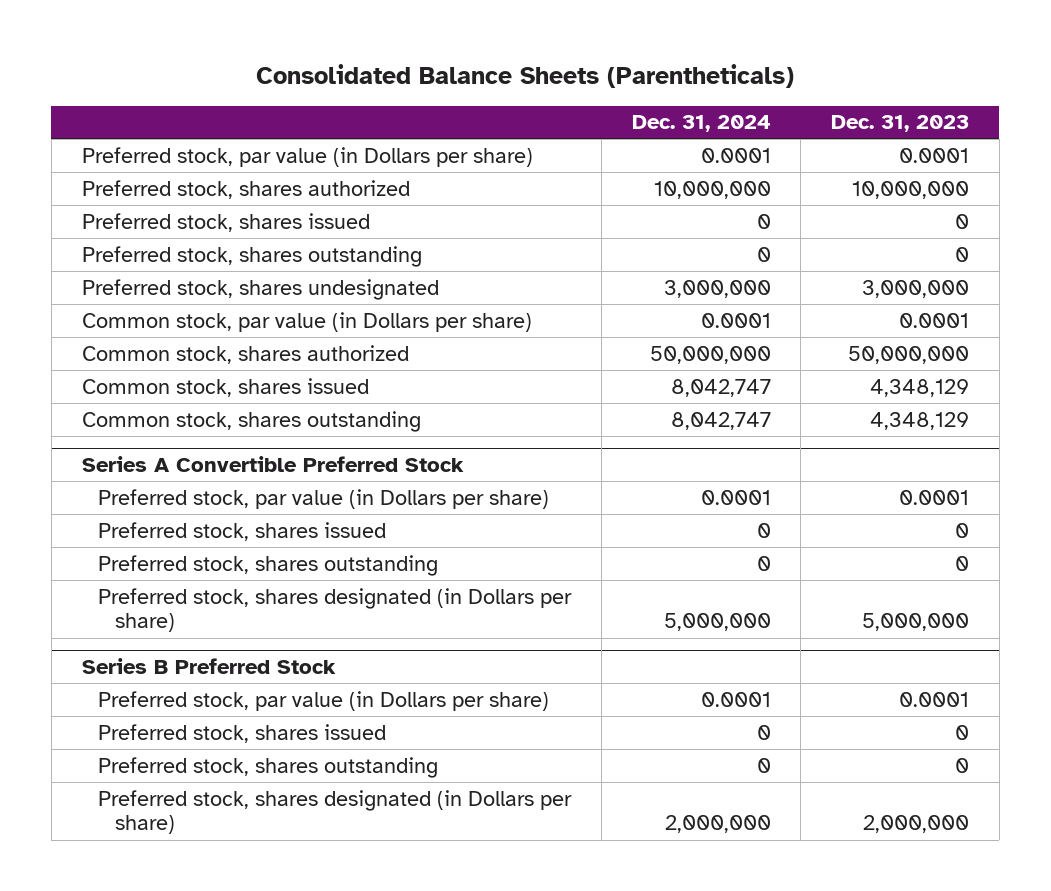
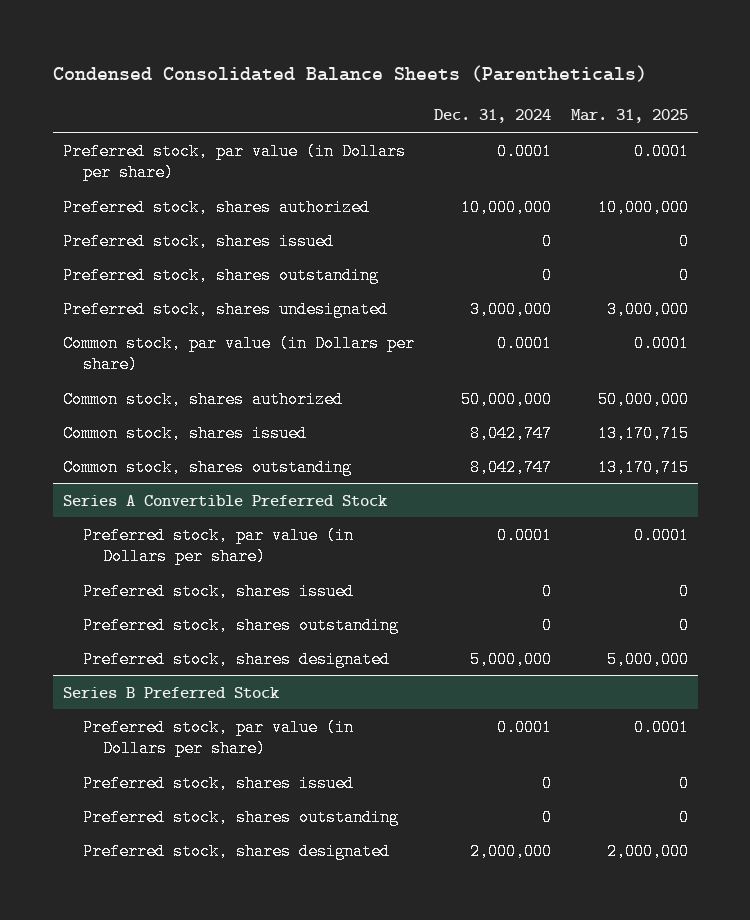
- Consolidated Balance Sheets (Parentheticals)
+ Condensed Consolidated Balance Sheets (Parentheticals)
- | Dec. 31, 2024 | Dec. 31, 2023
+ | Dec. 31, 2024 | Mar. 31, 2025
@ Series A Convertible Preferred Stock
- Preferred stock, shares designated (in Dollars per share) | 5,000,000 | 5,000,000
+ Preferred stock, shares designated | 5,000,000 | 5,000,000
@ Series B Preferred Stock
- Preferred stock, shares designated (in Dollars per share) | 2,000,000 | 2,000,000
+ Preferred stock, shares designated | 2,000,000 | 2,000,000

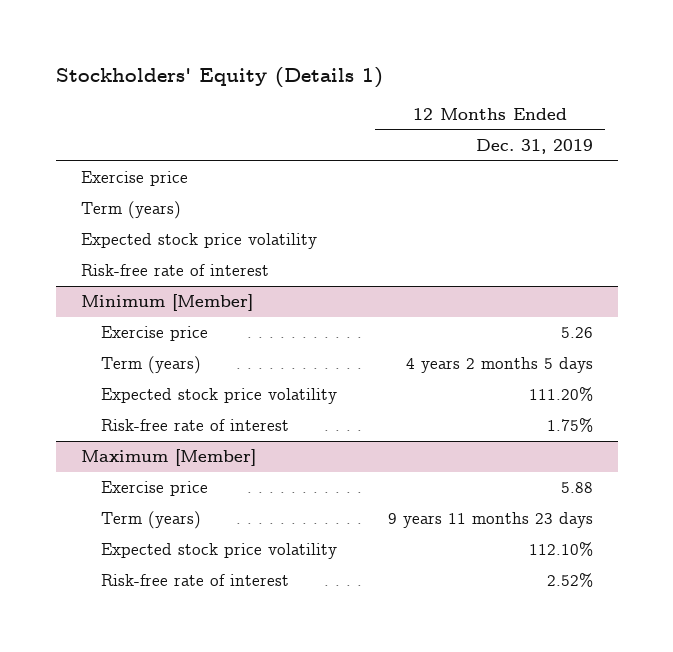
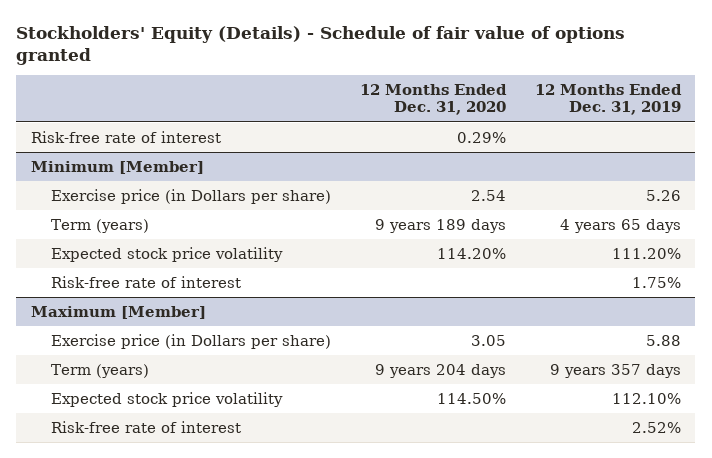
- Stockholders' Equity (Details 1)
+ Stockholders' Equity (Details) - Schedule of fair value of options granted
- | 12 Months Ended Dec. 31, 2019
+ | 12 Months Ended Dec. 31, 2020 | 12 Months Ended Dec. 31, 2019
- Exercise price
- Term (years)
- Expected stock price volatility
@ Minimum [Member]
- Exercise price | 5.26
- Term (years) | 4 years 2 months 5 days
+ Exercise price (in Dollars per share) | 2.54 | 5.26
+ Term (years) | 9 years 189 days | 4 years 65 days
@ Maximum [Member]
- Exercise price | 5.88
- Term (years) | 9 years 11 months 23 days
+ Exercise price (in Dollars per share) | 3.05 | 5.88
+ Term (years) | 9 years 204 days | 9 years 357 days

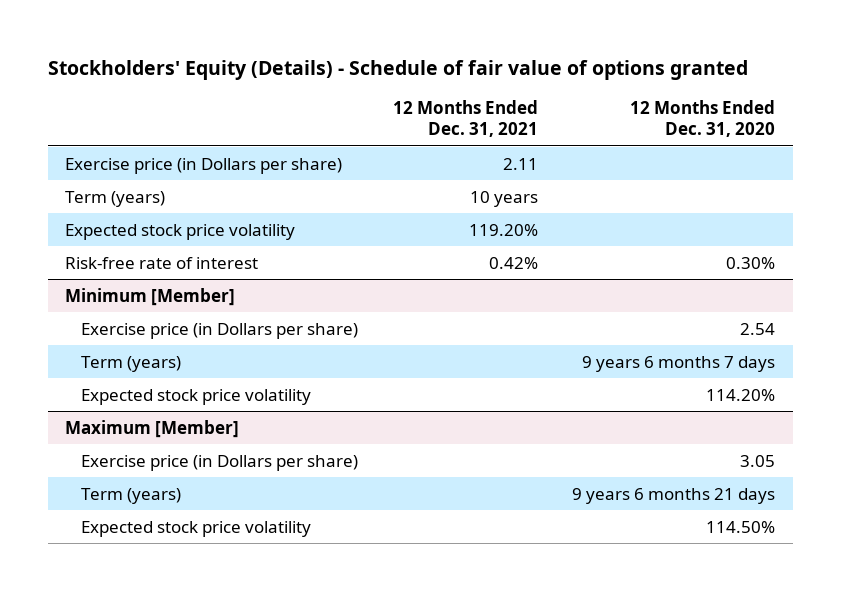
- | 12 Months Ended Dec. 31, 2020 | 12 Months Ended Dec. 31, 2019
+ | 12 Months Ended Dec. 31, 2021 | 12 Months Ended Dec. 31, 2020
- Risk-free rate of interest | 0.29% |
+ Exercise price (in Dollars per share) | 2.11 |
+ Term (years) | 10 years |
+ Expected stock price volatility | 119.20% |
+ Risk-free rate of interest | 0.42% | 0.30%
@ Minimum [Member]
- Term (years) | 9 years 189 days | 4 years 65 days
+ Term (years) | | 9 years 6 months 7 days
- Risk-free rate of interest | | 1.75%
@ Maximum [Member]
- Term (years) | 9 years 204 days | 9 years 357 days
+ Term (years) | | 9 years 6 months 21 days
- Risk-free rate of interest | | 2.52%

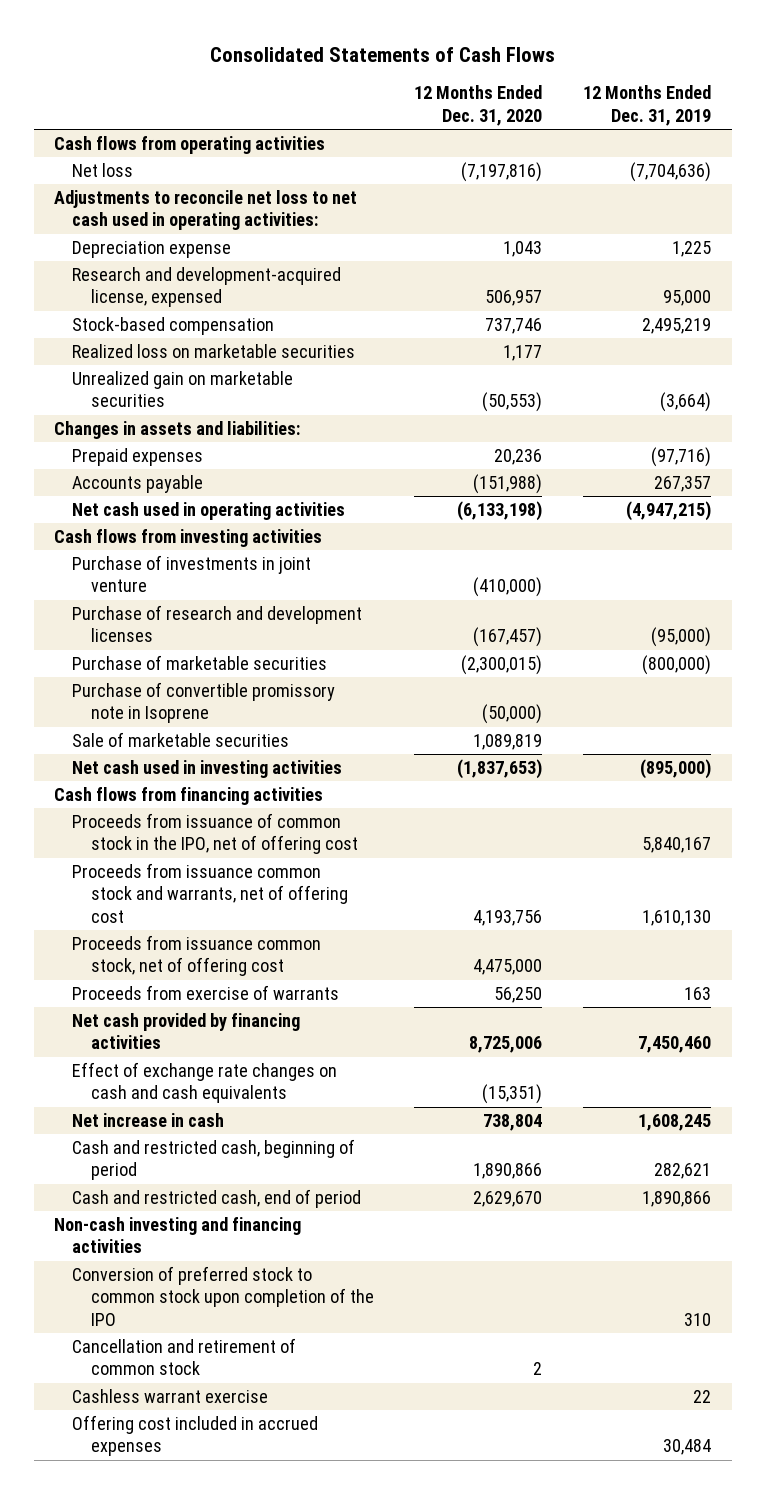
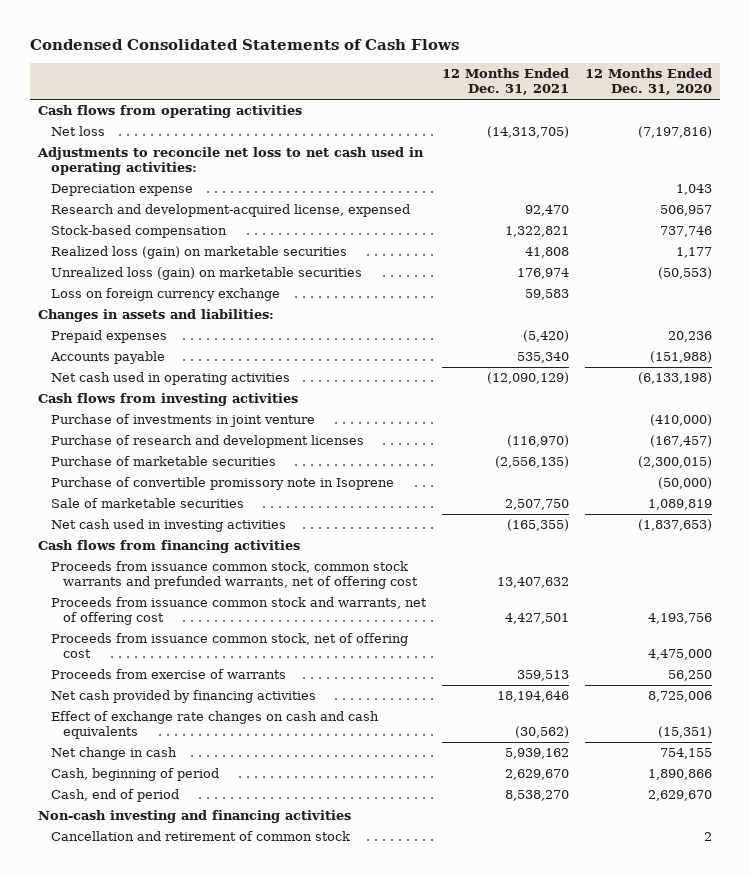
- Consolidated Statements of Cash Flows
+ Condensed Consolidated Statements of Cash Flows
- | 12 Months Ended Dec. 31, 2020 | 12 Months Ended Dec. 31, 2019
+ | 12 Months Ended Dec. 31, 2021 | 12 Months Ended Dec. 31, 2020
- Realized loss on marketable securities | 1,177 |
- Unrealized gain on marketable securities | (50,553) | (3,664)
+ Realized loss (gain) on marketable securities | 41,808 | 1,177
+ Unrealized loss (gain) on marketable securities | 176,974 | (50,553)
+ Loss on foreign currency exchange | 59,583 |
- Proceeds from issuance of common stock in the IPO, net of offering cost | | 5,840,167
+ Proceeds from issuance common stock, common stock warrants and prefunded warrants, net of offering cost | 13,407,632 |
- Net increase in cash | 738,804 | 1,608,245
- Cash and restricted cash, beginning of period | 1,890,866 | 282,621
- Cash and restricted cash, end of period | 2,629,670 | 1,890,866
+ Net change in cash | 5,939,162 | 754,155
+ Cash, beginning of period | 2,629,670 | 1,890,866
+ Cash, end of period | 8,538,270 | 2,629,670
- Conversion of preferred stock to common stock upon completion of the IPO | | 310
- Cashless warrant exercise | | 22
- Offering cost included in accrued expenses | | 30,484

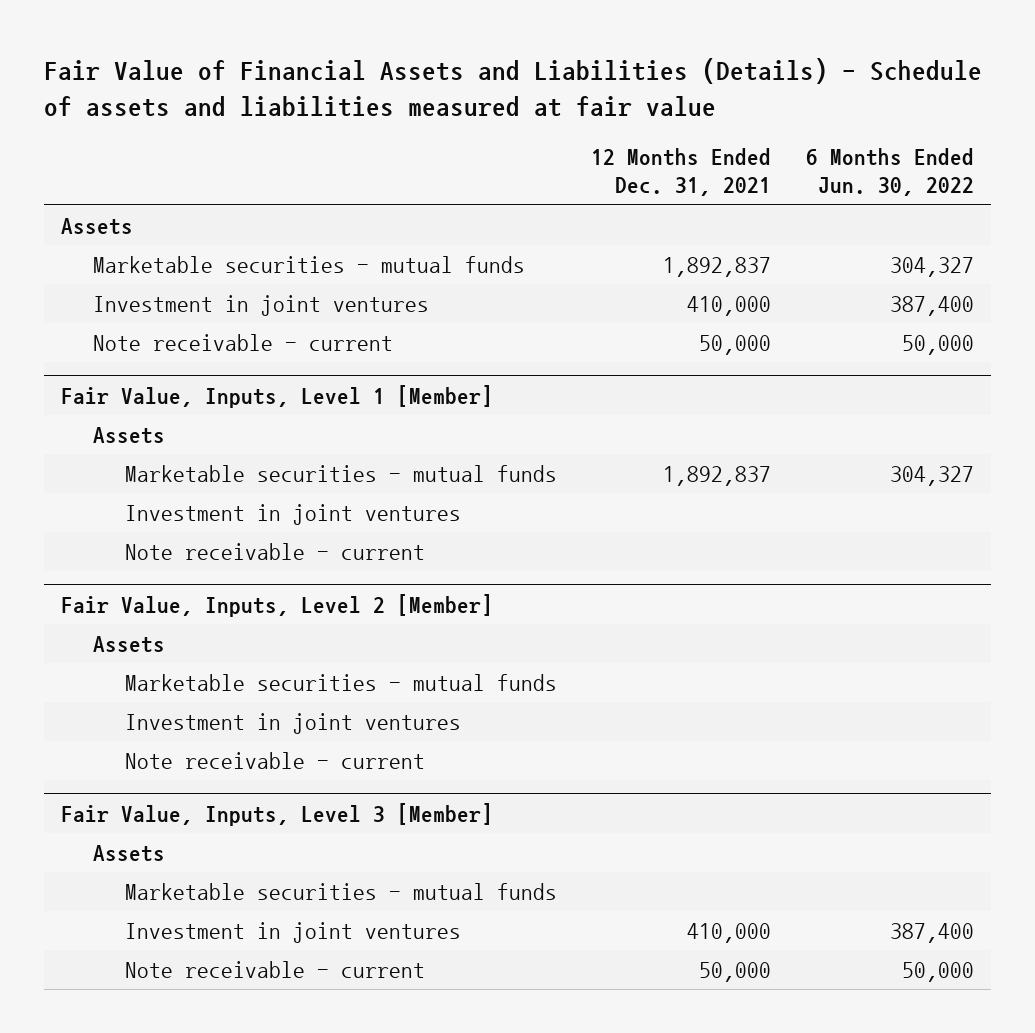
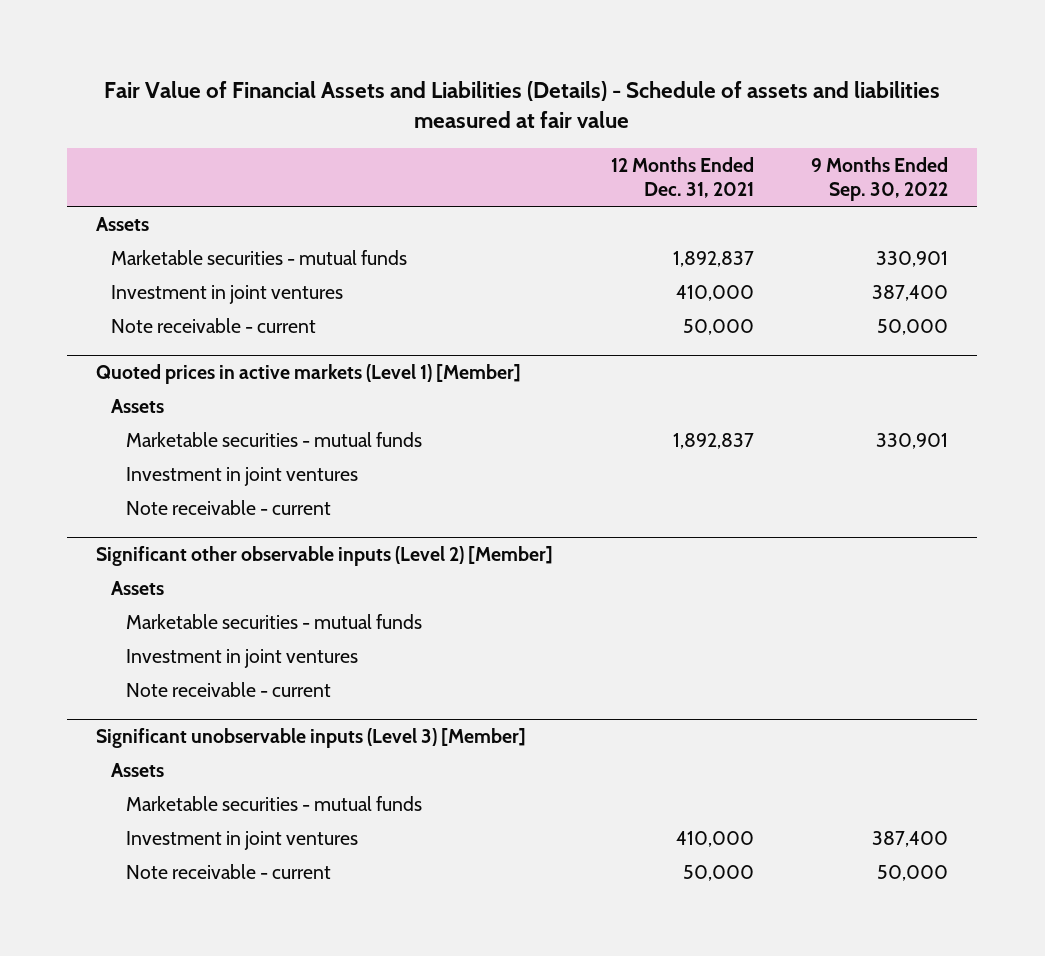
- | 12 Months Ended Dec. 31, 2021 | 6 Months Ended Jun. 30, 2022
+ | 12 Months Ended Dec. 31, 2021 | 9 Months Ended Sep. 30, 2022
- Fair Value, Inputs, Level 1 [Member]
+ Quoted prices in active markets (Level 1) [Member]
- Fair Value, Inputs, Level 2 [Member]
+ Significant other observable inputs (Level 2) [Member]
- Fair Value, Inputs, Level 3 [Member]
+ Significant unobservable inputs (Level 3) [Member]

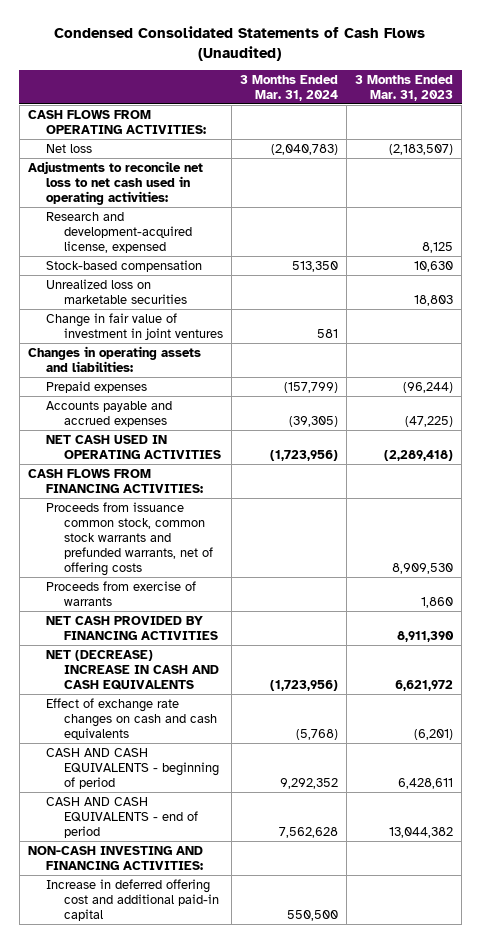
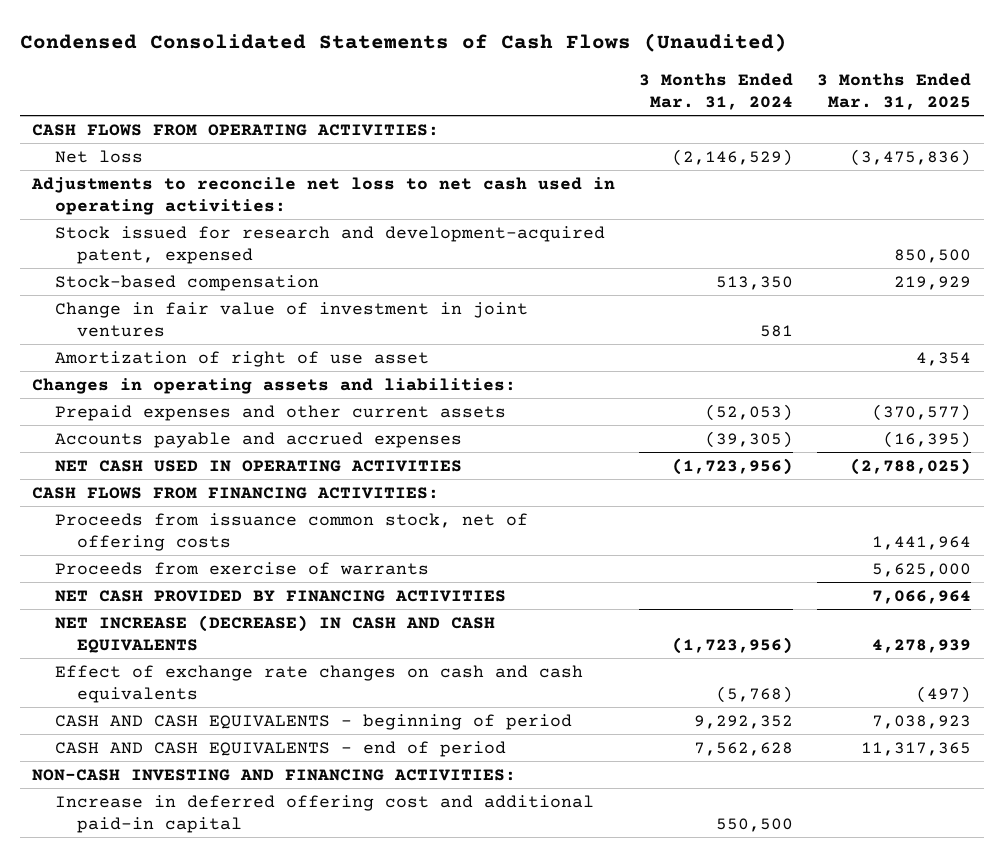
- | 3 Months Ended Mar. 31, 2024 | 3 Months Ended Mar. 31, 2023
+ | 3 Months Ended Mar. 31, 2024 | 3 Months Ended Mar. 31, 2025
- Net loss | (2,040,783) | (2,183,507)
+ Net loss | (2,146,529) | (3,475,836)
- Research and development-acquired license, expensed | | 8,125
+ Stock issued for research and development-acquired patent, expensed | | 850,500
- Unrealized loss on marketable securities | | 18,803
+ Amortization of right of use asset | | 4,354
- Prepaid expenses | (157,799) | (96,244)
+ Prepaid expenses and other current assets | (52,053) | (370,577)
- Proceeds from issuance common stock, common stock warrants and prefunded warrants, net of offering costs | | 8,909,530
+ Proceeds from issuance common stock, net of offering costs | | 1,441,964
- NET (DECREASE) INCREASE IN CASH AND CASH EQUIVALENTS | (1,723,956) | 6,621,972
+ NET INCREASE (DECREASE) IN CASH AND CASH EQUIVALENTS | (1,723,956) | 4,278,939

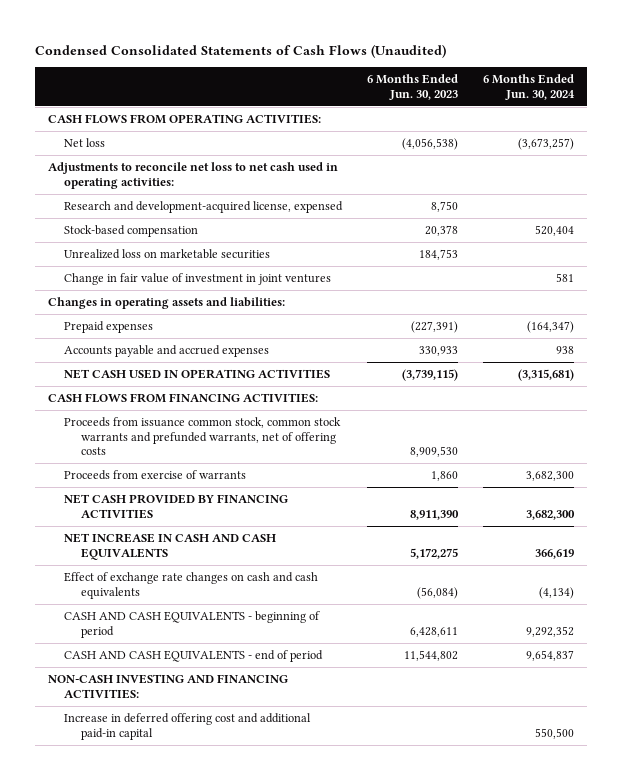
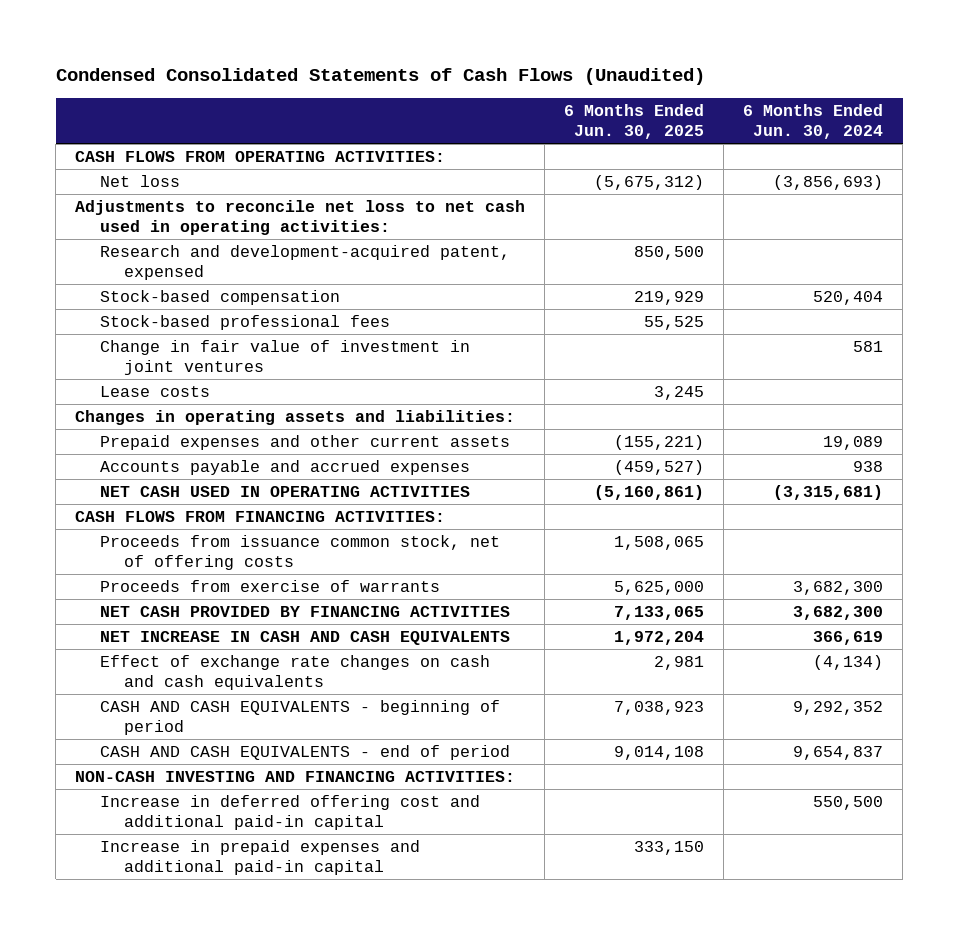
- | 6 Months Ended Jun. 30, 2023 | 6 Months Ended Jun. 30, 2024
+ | 6 Months Ended Jun. 30, 2025 | 6 Months Ended Jun. 30, 2024
- Net loss | (4,056,538) | (3,673,257)
+ Net loss | (5,675,312) | (3,856,693)
- Research and development-acquired license, expensed | 8,750 |
+ Research and development-acquired patent, expensed | 850,500 |
- Unrealized loss on marketable securities | 184,753 |
+ Stock-based professional fees | 55,525 |
+ Lease costs | 3,245 |
- Prepaid expenses | (227,391) | (164,347)
+ Prepaid expenses and other current assets | (155,221) | 19,089
- Proceeds from issuance common stock, common stock warrants and prefunded warrants, net of offering costs | 8,909,530 |
+ Proceeds from issuance common stock, net of offering costs | 1,508,065 |
+ Increase in prepaid expenses and additional paid-in capital | 333,150 |

